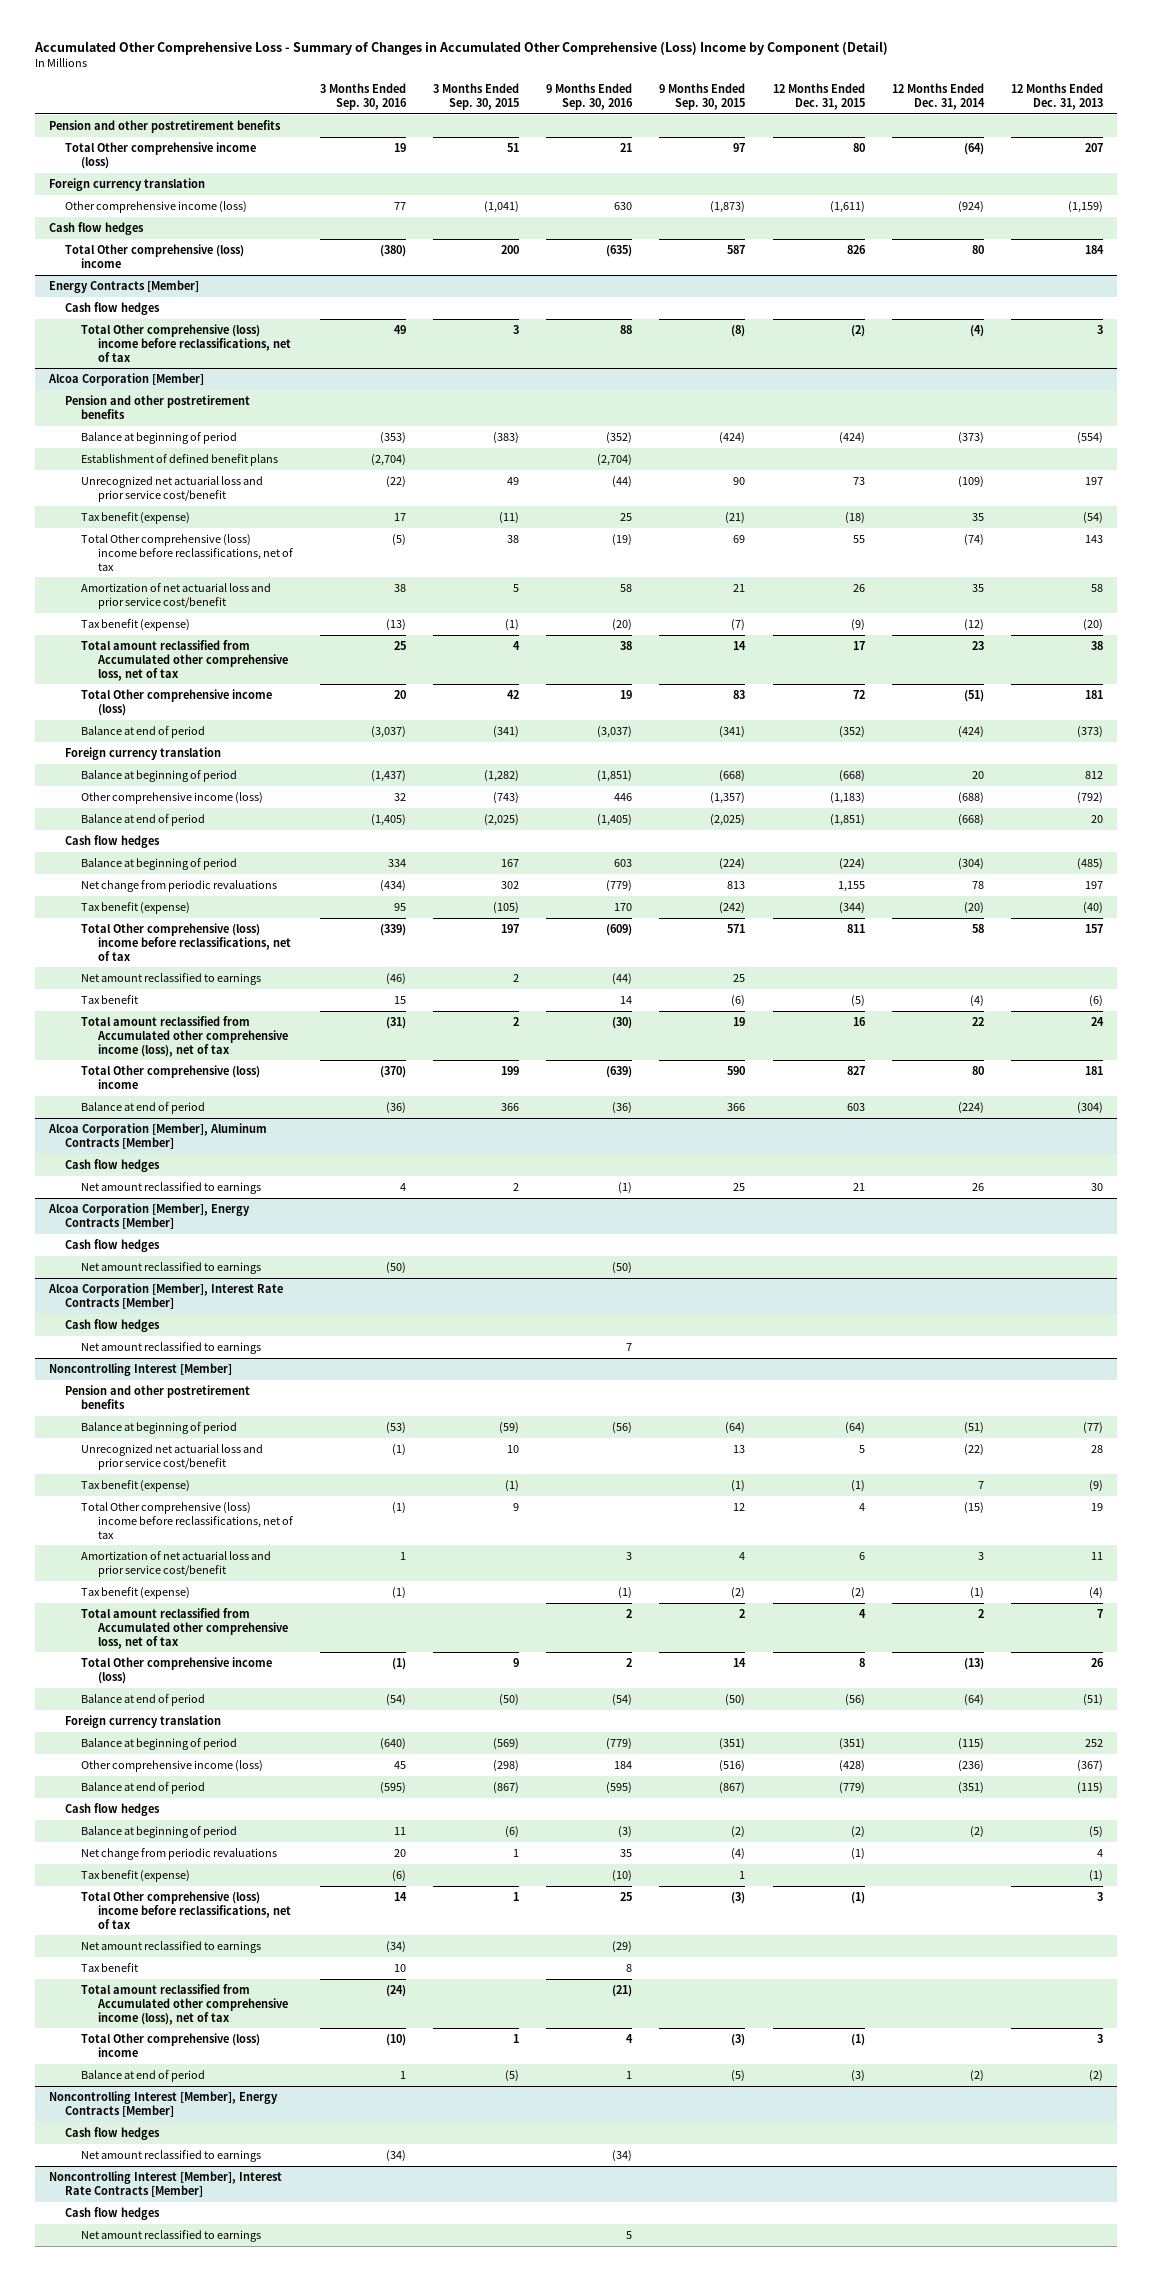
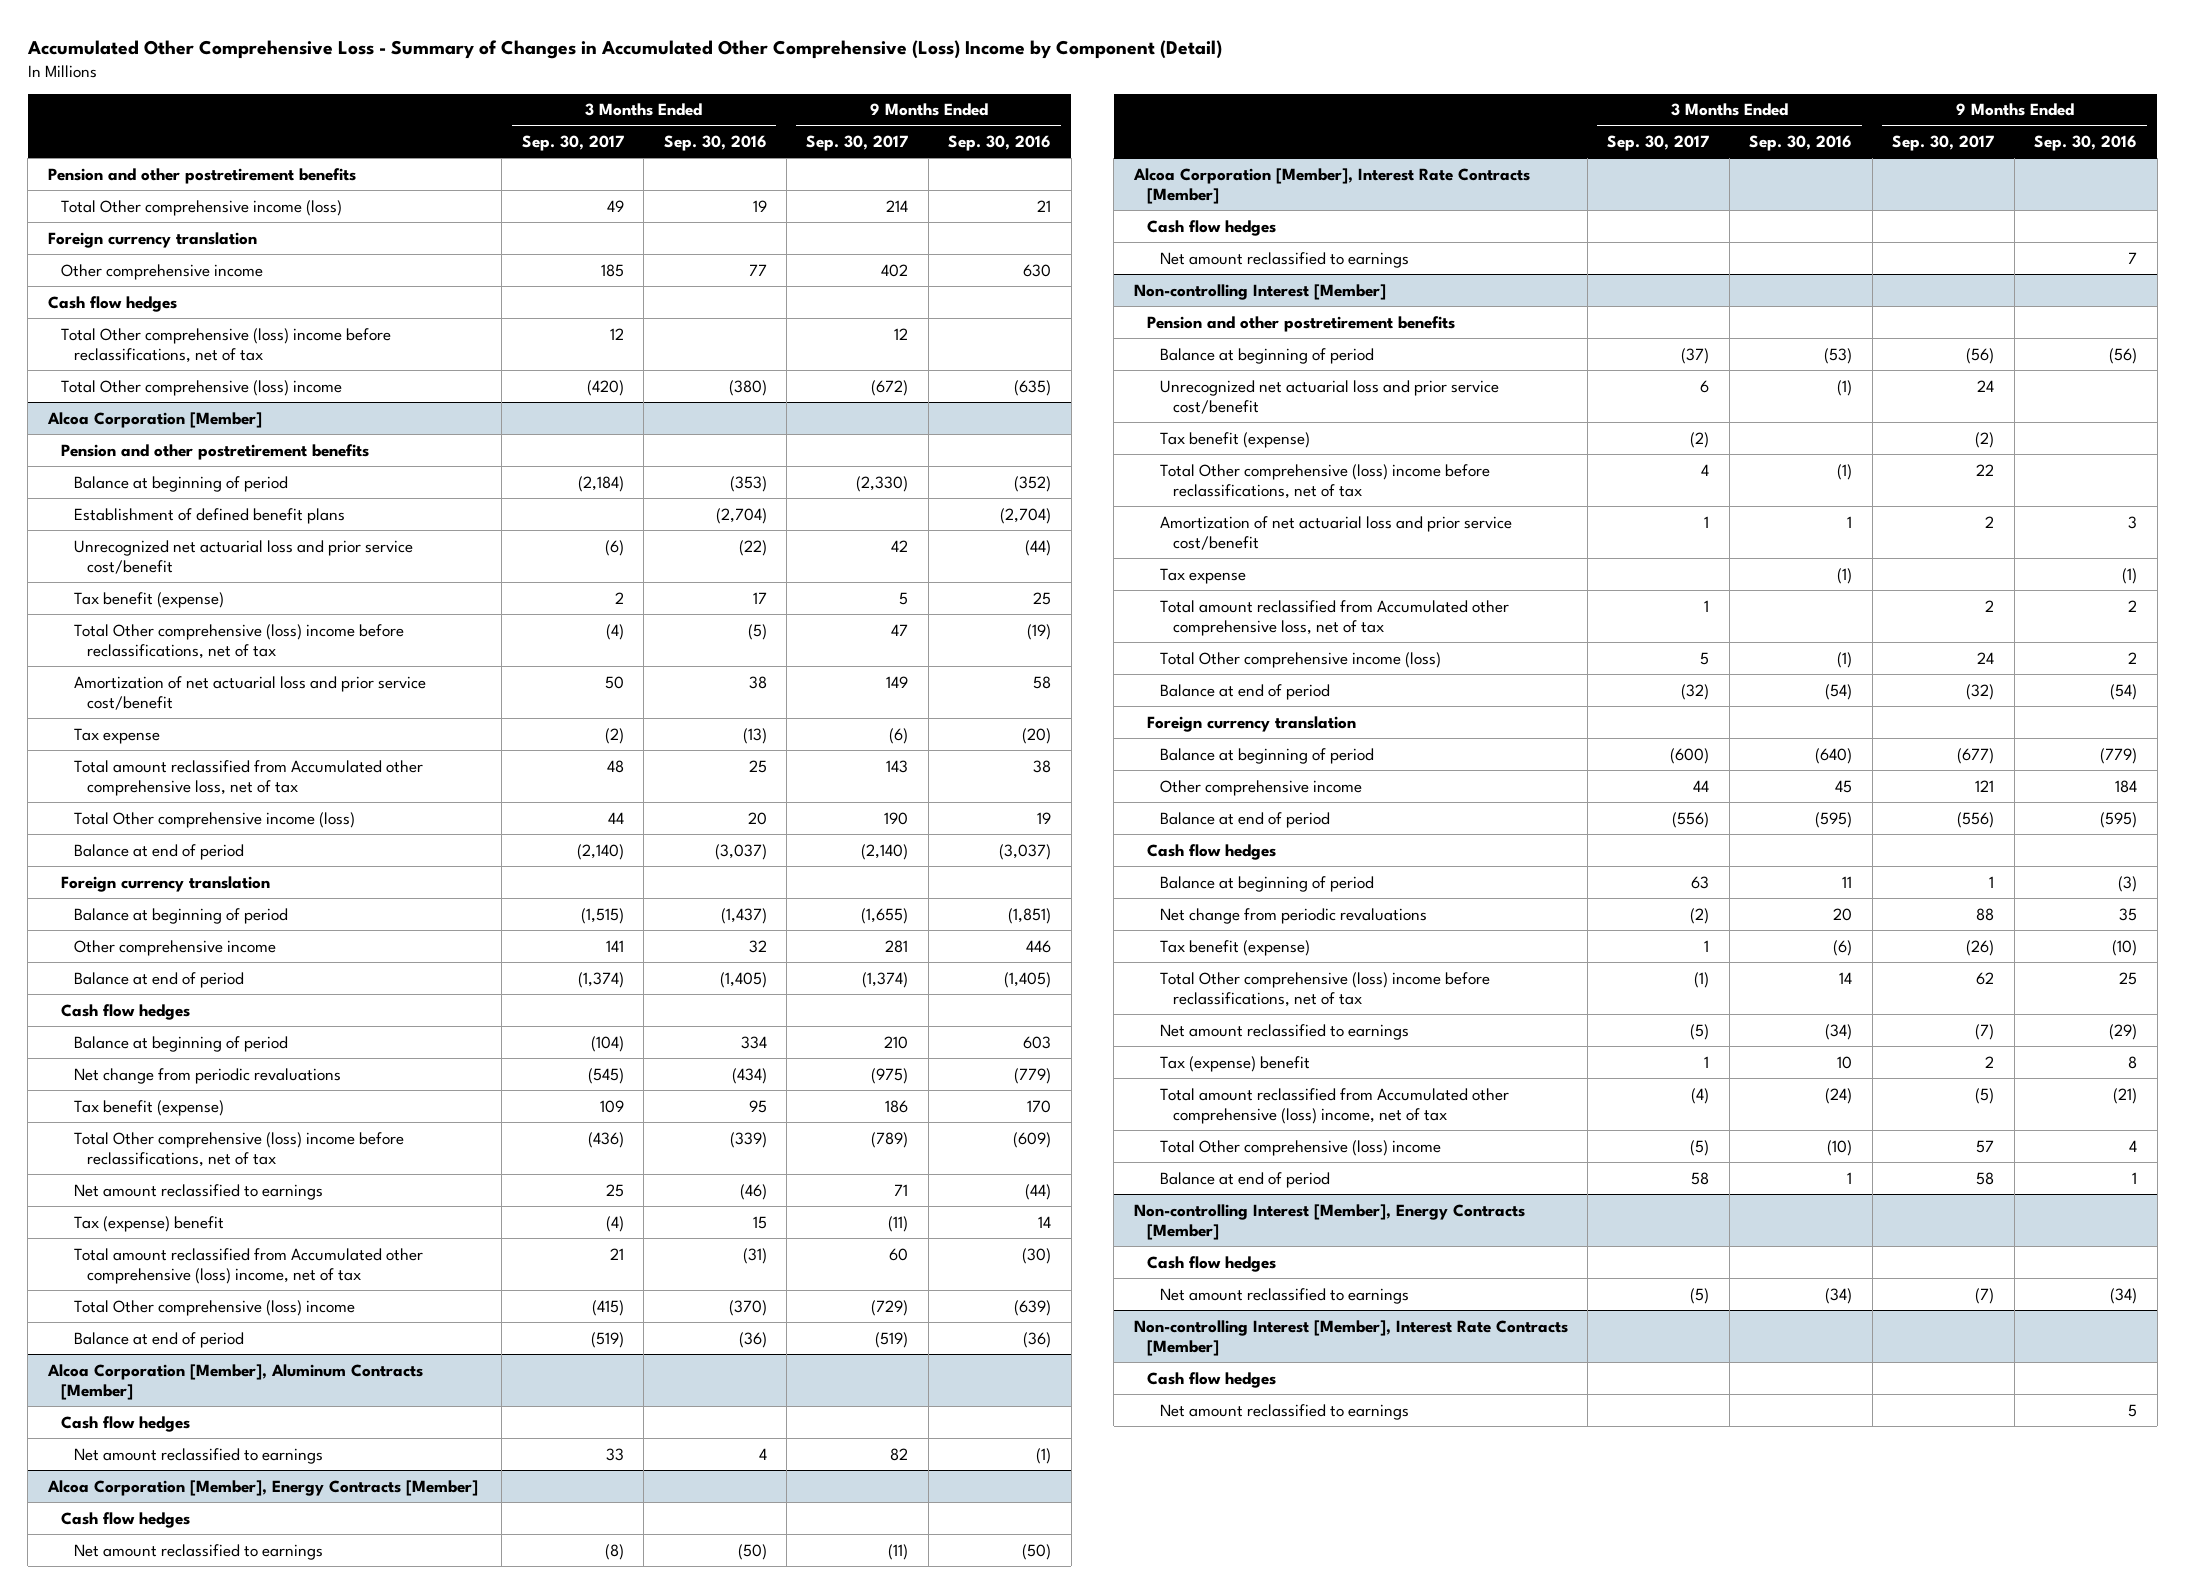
- | 3 Months Ended Sep. 30, 2016 | 3 Months Ended Sep. 30, 2015 | 9 Months Ended Sep. 30, 2016 | 9 Months Ended Sep. 30, 2015 | 12 Months Ended Dec. 31, 2015 | 12 Months Ended Dec. 31, 2014 | 12 Months Ended Dec. 31, 2013
+ | 3 Months Ended Sep. 30, 2017 | 3 Months Ended Sep. 30, 2016 | 9 Months Ended Sep. 30, 2017 | 9 Months Ended Sep. 30, 2016
- Other comprehensive income (loss) | 77 | (1,041) | 630 | (1,873) | (1,611) | (924) | (1,159)
+ Other comprehensive income | 185 | 77 | 402 | 630
+ Total Other comprehensive (loss) income before reclassifications, net of tax | 12 | | 12 |
- Energy Contracts [Member]
- Cash flow hedges
- Total Other comprehensive (loss) income before reclassifications, net of tax | 49 | 3 | 88 | (8) | (2) | (4) | 3
@ Alcoa Corporation [Member]
- Tax benefit (expense) | (13) | (1) | (20) | (7) | (9) | (12) | (20)
+ Tax expense | (2) | (13) | (6) | (20)
- Other comprehensive income (loss) | 32 | (743) | 446 | (1,357) | (1,183) | (688) | (792)
+ Other comprehensive income | 141 | 32 | 281 | 446
- Tax benefit | 15 | | 14 | (6) | (5) | (4) | (6)
- Total amount reclassified from Accumulated other comprehensive income (loss), net of tax | (31) | 2 | (30) | 19 | 16 | 22 | 24
+ Tax (expense) benefit | (4) | 15 | (11) | 14
+ Total amount reclassified from Accumulated other comprehensive (loss) income, net of tax | 21 | (31) | 60 | (30)
- Noncontrolling Interest [Member]
+ Non-controlling Interest [Member]
- Tax benefit (expense) | (1) | | (1) | (2) | (2) | (1) | (4)
+ Tax expense | | (1) | | (1)
- Other comprehensive income (loss) | 45 | (298) | 184 | (516) | (428) | (236) | (367)
+ Other comprehensive income | 44 | 45 | 121 | 184
- Tax benefit | 10 | | 8 | | | |
- Total amount reclassified from Accumulated other comprehensive income (loss), net of tax | (24) | | (21) | | | |
+ Tax (expense) benefit | 1 | 10 | 2 | 8
+ Total amount reclassified from Accumulated other comprehensive (loss) income, net of tax | (4) | (24) | (5) | (21)
- Noncontrolling Interest [Member], Energy Contracts [Member]
+ Non-controlling Interest [Member], Energy Contracts [Member]
- Noncontrolling Interest [Member], Interest Rate Contracts [Member]
+ Non-controlling Interest [Member], Interest Rate Contracts [Member]

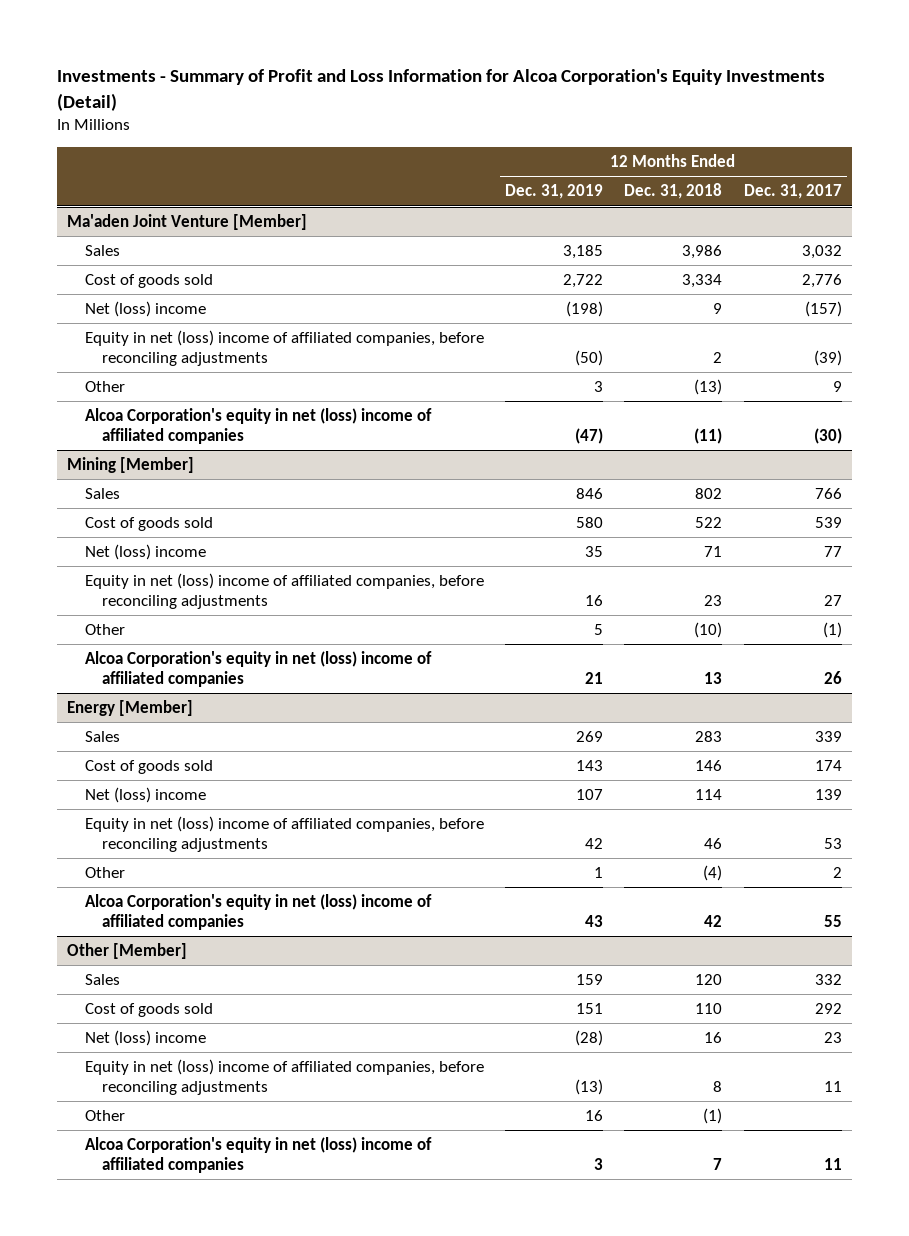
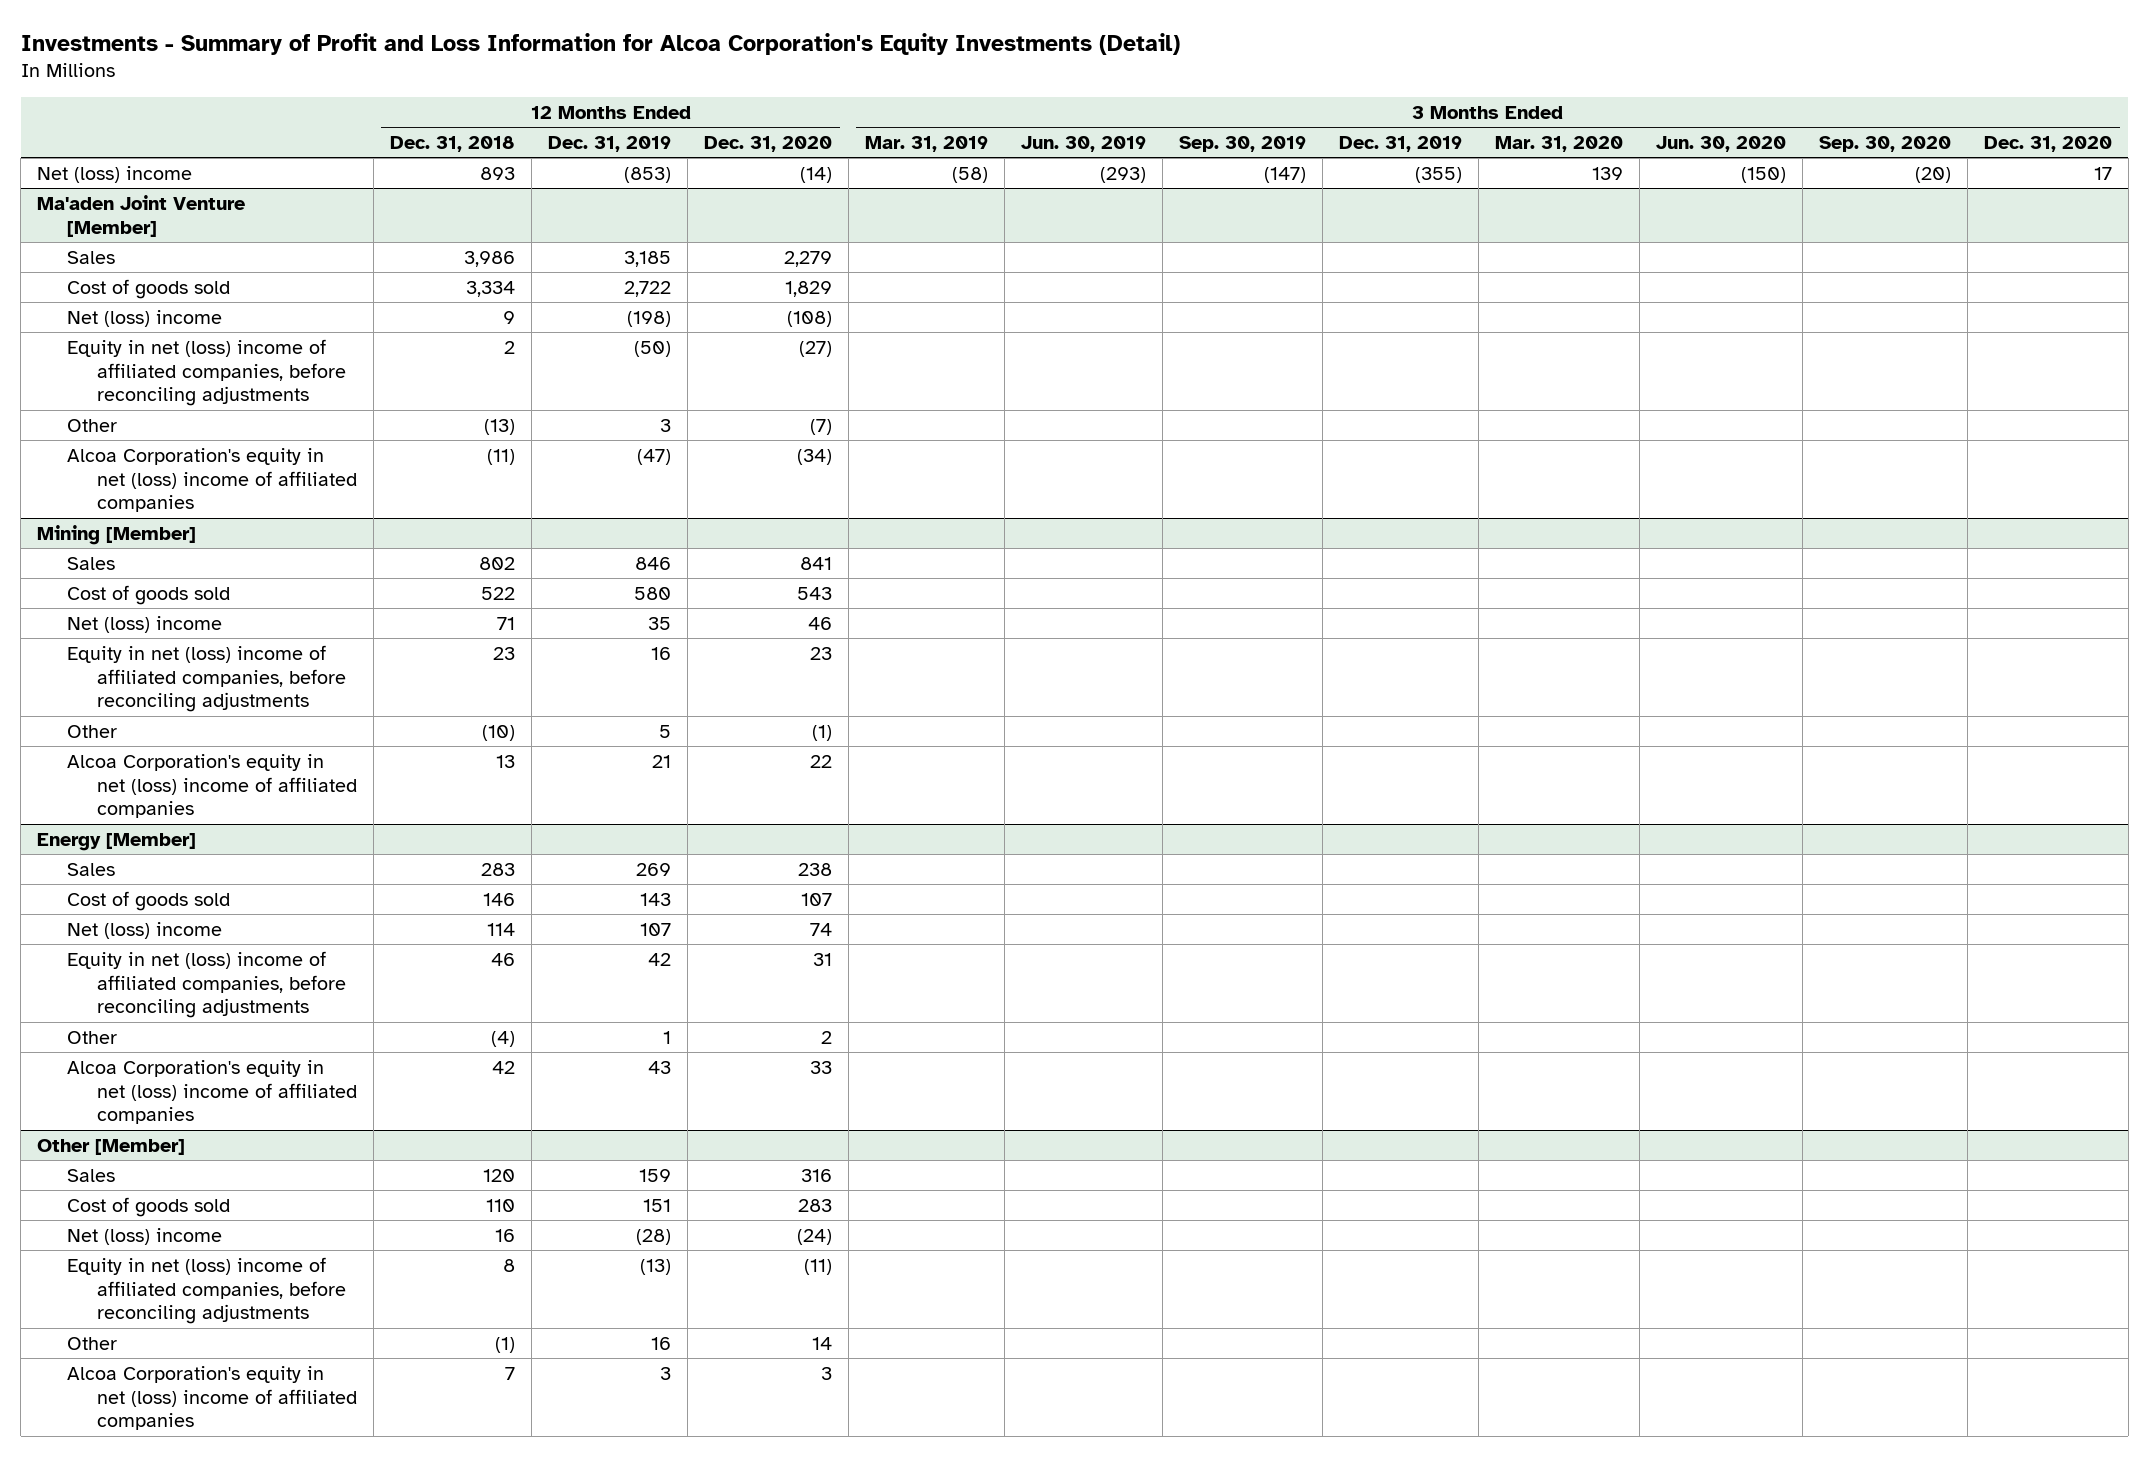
- | 12 Months Ended Dec. 31, 2019 | 12 Months Ended Dec. 31, 2018 | 12 Months Ended Dec. 31, 2017
+ | 12 Months Ended Dec. 31, 2018 | 12 Months Ended Dec. 31, 2019 | 12 Months Ended Dec. 31, 2020 | 3 Months Ended Mar. 31, 2019 | 3 Months Ended Jun. 30, 2019 | 3 Months Ended Sep. 30, 2019 | 3 Months Ended Dec. 31, 2019 | 3 Months Ended Mar. 31, 2020 | 3 Months Ended Jun. 30, 2020 | 3 Months Ended Sep. 30, 2020 | 3 Months Ended Dec. 31, 2020
+ Net (loss) income | 893 | (853) | (14) | (58) | (293) | (147) | (355) | 139 | (150) | (20) | 17

